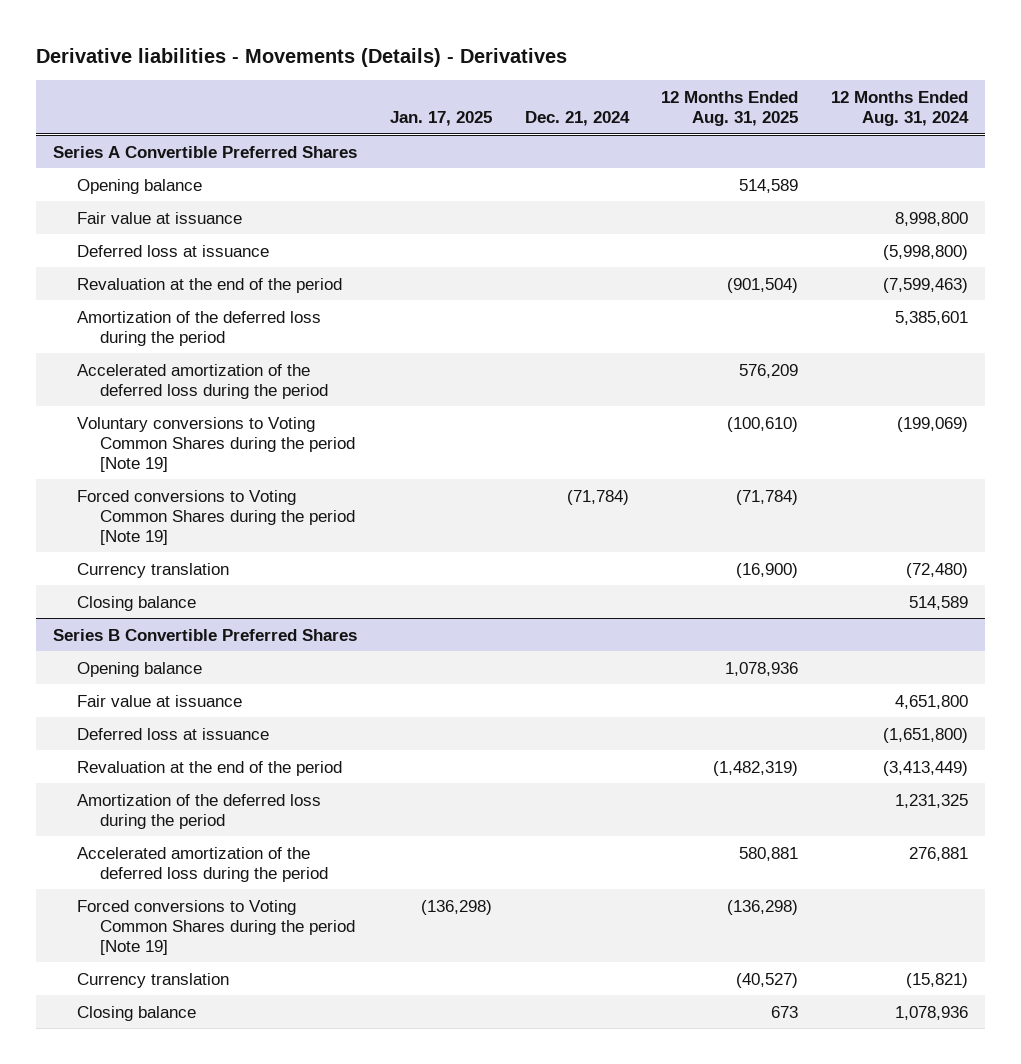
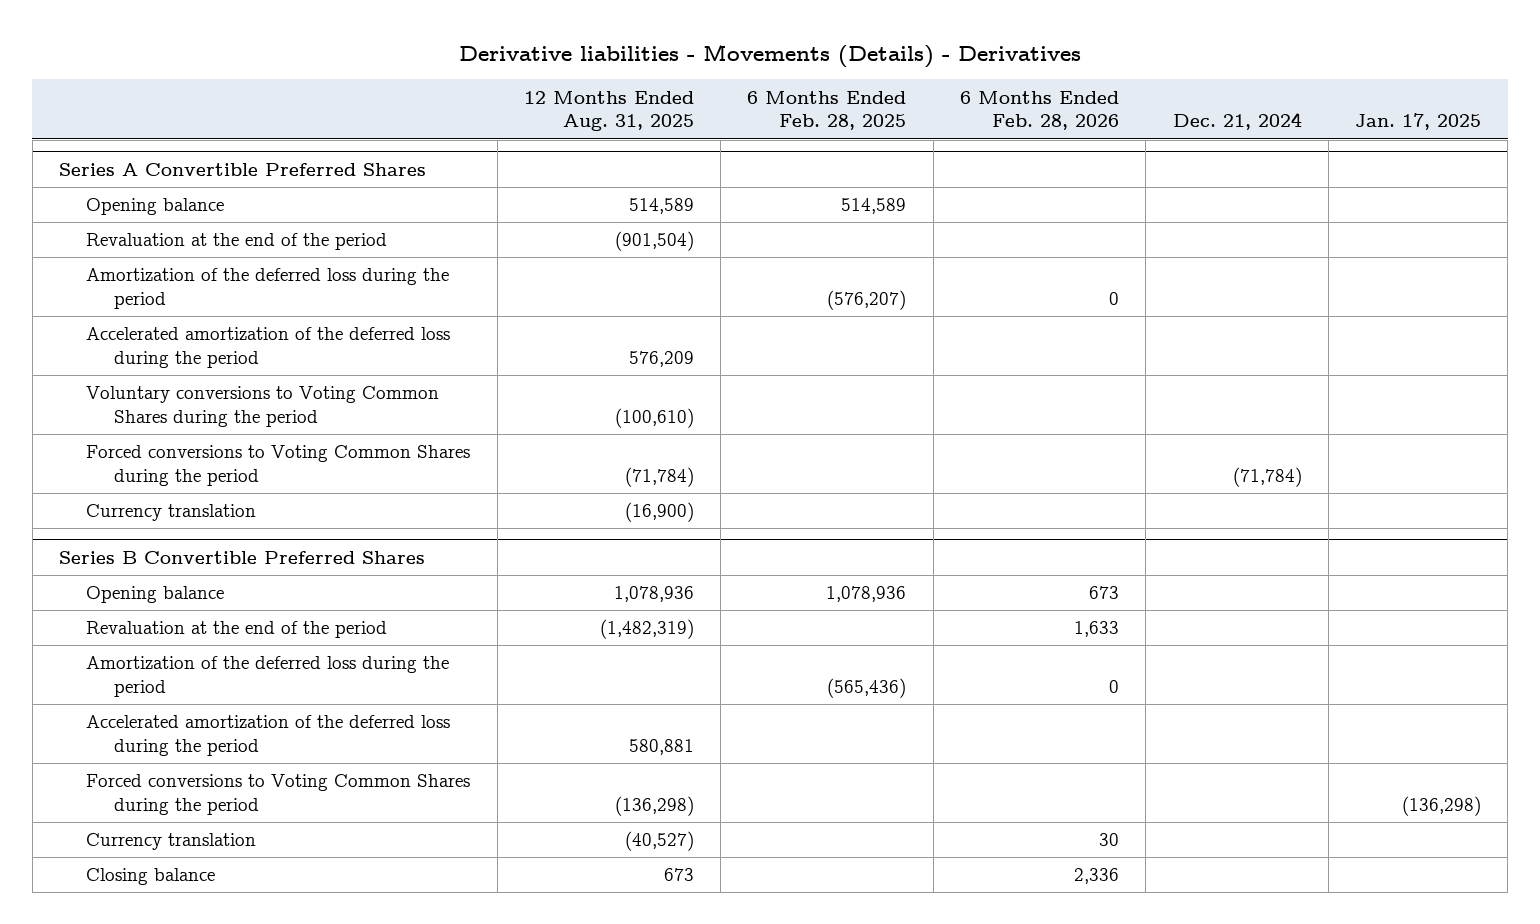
- | Jan. 17, 2025 | Dec. 21, 2024 | 12 Months Ended Aug. 31, 2025 | 12 Months Ended Aug. 31, 2024
+ | 12 Months Ended Aug. 31, 2025 | 6 Months Ended Feb. 28, 2025 | 6 Months Ended Feb. 28, 2026 | Dec. 21, 2024 | Jan. 17, 2025
@ Series A Convertible Preferred Shares
- Fair value at issuance | | | | 8,998,800
- Deferred loss at issuance | | | | (5,998,800)
- Voluntary conversions to Voting Common Shares during the period [Note 19] | | | (100,610) | (199,069)
- Forced conversions to Voting Common Shares during the period [Note 19] | | (71,784) | (71,784) |
+ Voluntary conversions to Voting Common Shares during the period | (100,610) | | | |
+ Forced conversions to Voting Common Shares during the period | (71,784) | | | (71,784) |
- Closing balance | | | | 514,589
@ Series B Convertible Preferred Shares
- Fair value at issuance | | | | 4,651,800
- Deferred loss at issuance | | | | (1,651,800)
- Forced conversions to Voting Common Shares during the period [Note 19] | (136,298) | | (136,298) |
+ Forced conversions to Voting Common Shares during the period | (136,298) | | | | (136,298)

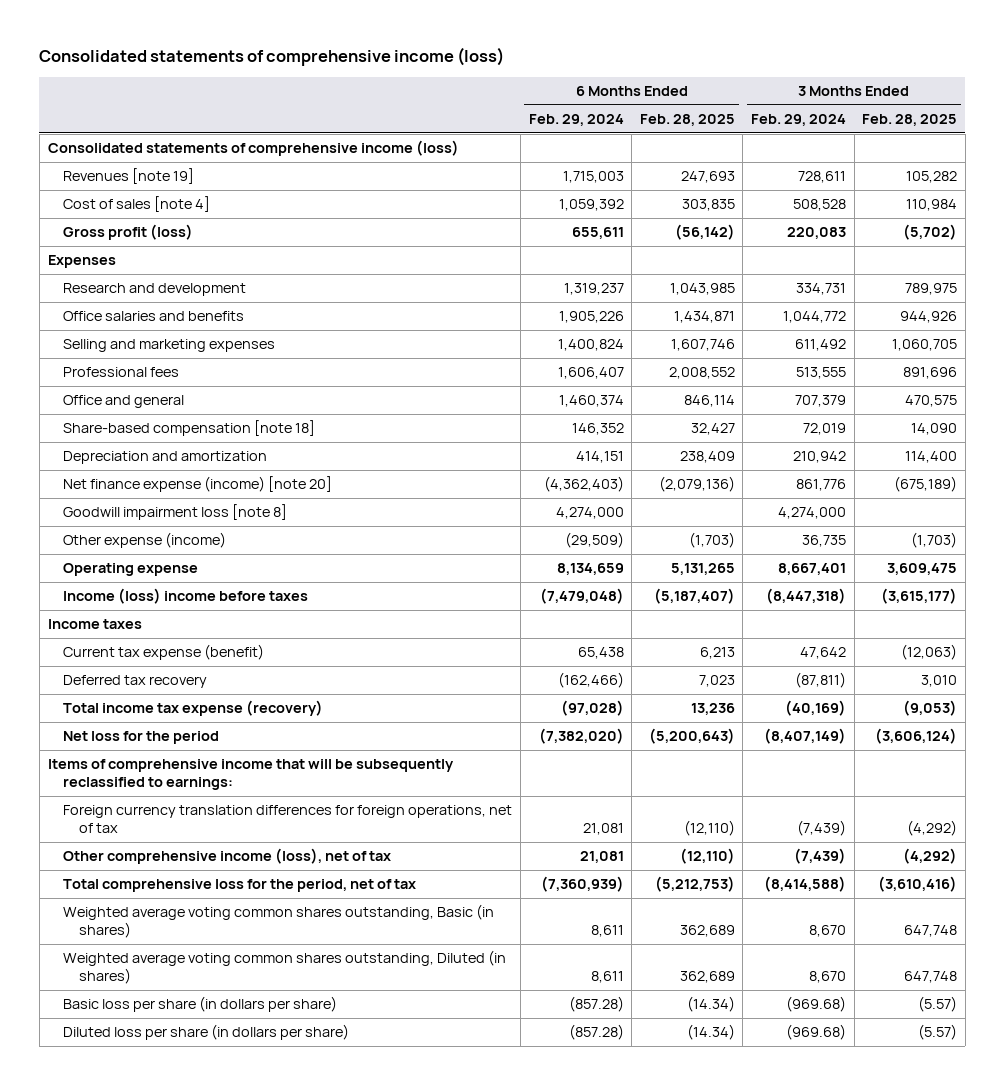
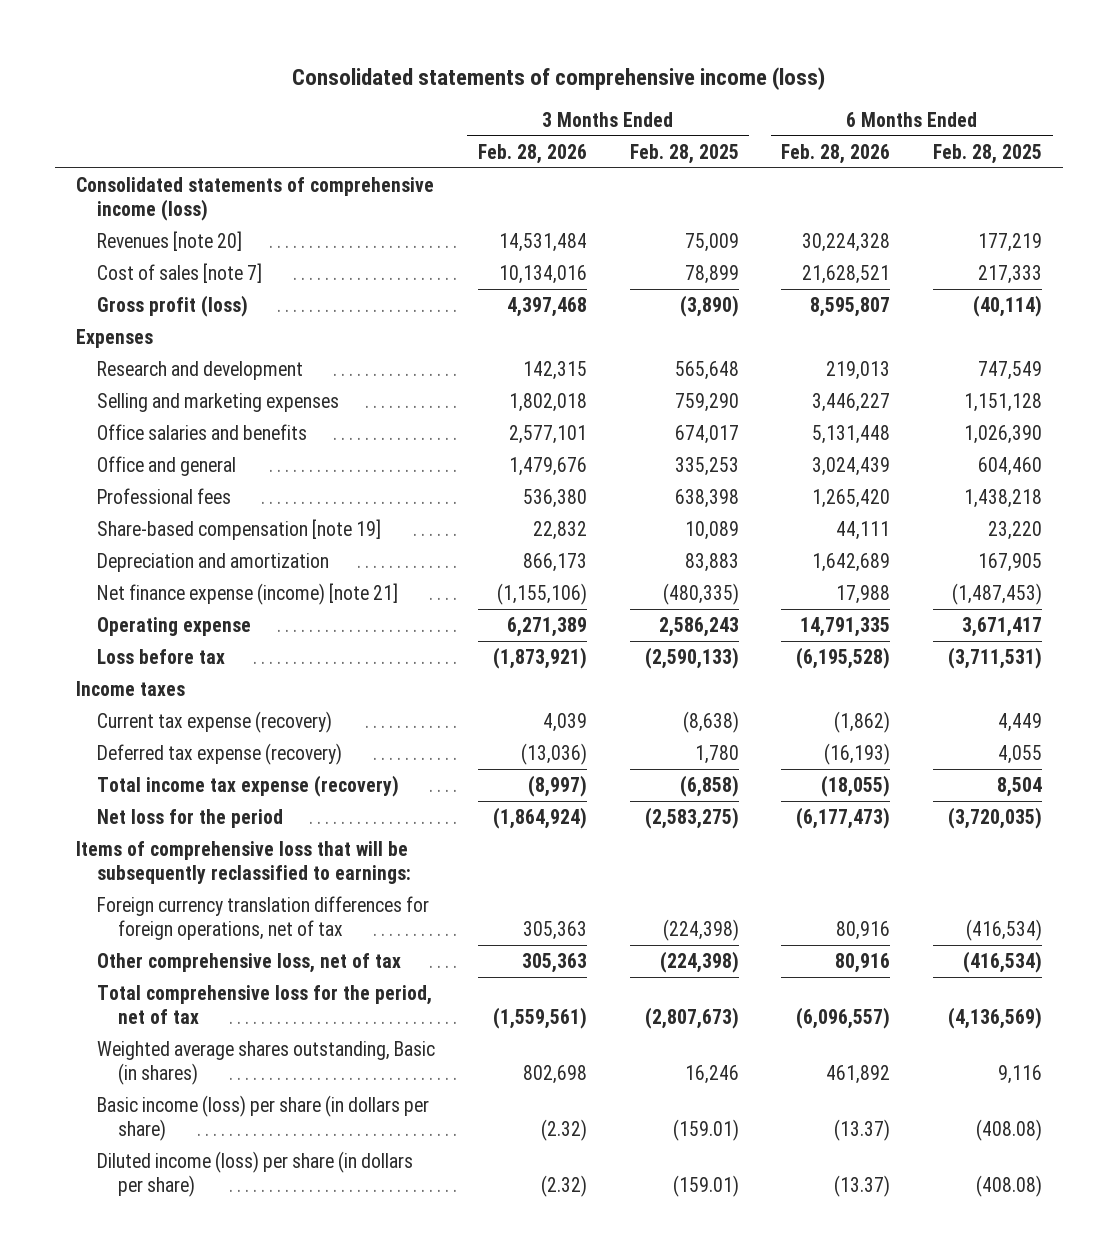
- | 6 Months Ended Feb. 29, 2024 | 6 Months Ended Feb. 28, 2025 | 3 Months Ended Feb. 29, 2024 | 3 Months Ended Feb. 28, 2025
+ | 3 Months Ended Feb. 28, 2026 | 3 Months Ended Feb. 28, 2025 | 6 Months Ended Feb. 28, 2026 | 6 Months Ended Feb. 28, 2025
- Revenues [note 19] | 1,715,003 | 247,693 | 728,611 | 105,282
- Cost of sales [note 4] | 1,059,392 | 303,835 | 508,528 | 110,984
- Gross profit (loss) | 655,611 | (56,142) | 220,083 | (5,702)
+ Revenues [note 20] | 14,531,484 | 75,009 | 30,224,328 | 177,219
+ Cost of sales [note 7] | 10,134,016 | 78,899 | 21,628,521 | 217,333
+ Gross profit (loss) | 4,397,468 | (3,890) | 8,595,807 | (40,114)
- Research and development | 1,319,237 | 1,043,985 | 334,731 | 789,975
- Office salaries and benefits | 1,905,226 | 1,434,871 | 1,044,772 | 944,926
- Selling and marketing expenses | 1,400,824 | 1,607,746 | 611,492 | 1,060,705
- Professional fees | 1,606,407 | 2,008,552 | 513,555 | 891,696
- Office and general | 1,460,374 | 846,114 | 707,379 | 470,575
- Share-based compensation [note 18] | 146,352 | 32,427 | 72,019 | 14,090
- Depreciation and amortization | 414,151 | 238,409 | 210,942 | 114,400
- Net finance expense (income) [note 20] | (4,362,403) | (2,079,136) | 861,776 | (675,189)
- Goodwill impairment loss [note 8] | 4,274,000 | | 4,274,000 |
- Other expense (income) | (29,509) | (1,703) | 36,735 | (1,703)
- Operating expense | 8,134,659 | 5,131,265 | 8,667,401 | 3,609,475
- Income (loss) income before taxes | (7,479,048) | (5,187,407) | (8,447,318) | (3,615,177)
+ Research and development | 142,315 | 565,648 | 219,013 | 747,549
+ Selling and marketing expenses | 1,802,018 | 759,290 | 3,446,227 | 1,151,128
+ Office salaries and benefits | 2,577,101 | 674,017 | 5,131,448 | 1,026,390
+ Office and general | 1,479,676 | 335,253 | 3,024,439 | 604,460
+ Professional fees | 536,380 | 638,398 | 1,265,420 | 1,438,218
+ Share-based compensation [note 19] | 22,832 | 10,089 | 44,111 | 23,220
+ Depreciation and amortization | 866,173 | 83,883 | 1,642,689 | 167,905
+ Net finance expense (income) [note 21] | (1,155,106) | (480,335) | 17,988 | (1,487,453)
+ Operating expense | 6,271,389 | 2,586,243 | 14,791,335 | 3,671,417
+ Loss before tax | (1,873,921) | (2,590,133) | (6,195,528) | (3,711,531)
- Current tax expense (benefit) | 65,438 | 6,213 | 47,642 | (12,063)
- Deferred tax recovery | (162,466) | 7,023 | (87,811) | 3,010
- Total income tax expense (recovery) | (97,028) | 13,236 | (40,169) | (9,053)
- Net loss for the period | (7,382,020) | (5,200,643) | (8,407,149) | (3,606,124)
- Items of comprehensive income that will be subsequently reclassified to earnings:
- Foreign currency translation differences for foreign operations, net of tax | 21,081 | (12,110) | (7,439) | (4,292)
- Other comprehensive income (loss), net of tax | 21,081 | (12,110) | (7,439) | (4,292)
- Total comprehensive loss for the period, net of tax | (7,360,939) | (5,212,753) | (8,414,588) | (3,610,416)
- Weighted average voting common shares outstanding, Basic (in shares) | 8,611 | 362,689 | 8,670 | 647,748
- Weighted average voting common shares outstanding, Diluted (in shares) | 8,611 | 362,689 | 8,670 | 647,748
- Basic loss per share (in dollars per share) | (857.28) | (14.34) | (969.68) | (5.57)
- Diluted loss per share (in dollars per share) | (857.28) | (14.34) | (969.68) | (5.57)
+ Current tax expense (recovery) | 4,039 | (8,638) | (1,862) | 4,449
+ Deferred tax expense (recovery) | (13,036) | 1,780 | (16,193) | 4,055
+ Total income tax expense (recovery) | (8,997) | (6,858) | (18,055) | 8,504
+ Net loss for the period | (1,864,924) | (2,583,275) | (6,177,473) | (3,720,035)
+ Items of comprehensive loss that will be subsequently reclassified to earnings:
+ Foreign currency translation differences for foreign operations, net of tax | 305,363 | (224,398) | 80,916 | (416,534)
+ Other comprehensive loss, net of tax | 305,363 | (224,398) | 80,916 | (416,534)
+ Total comprehensive loss for the period, net of tax | (1,559,561) | (2,807,673) | (6,096,557) | (4,136,569)
+ Weighted average shares outstanding, Basic (in shares) | 802,698 | 16,246 | 461,892 | 9,116
+ Basic income (loss) per share (in dollars per share) | (2.32) | (159.01) | (13.37) | (408.08)
+ Diluted income (loss) per share (in dollars per share) | (2.32) | (159.01) | (13.37) | (408.08)

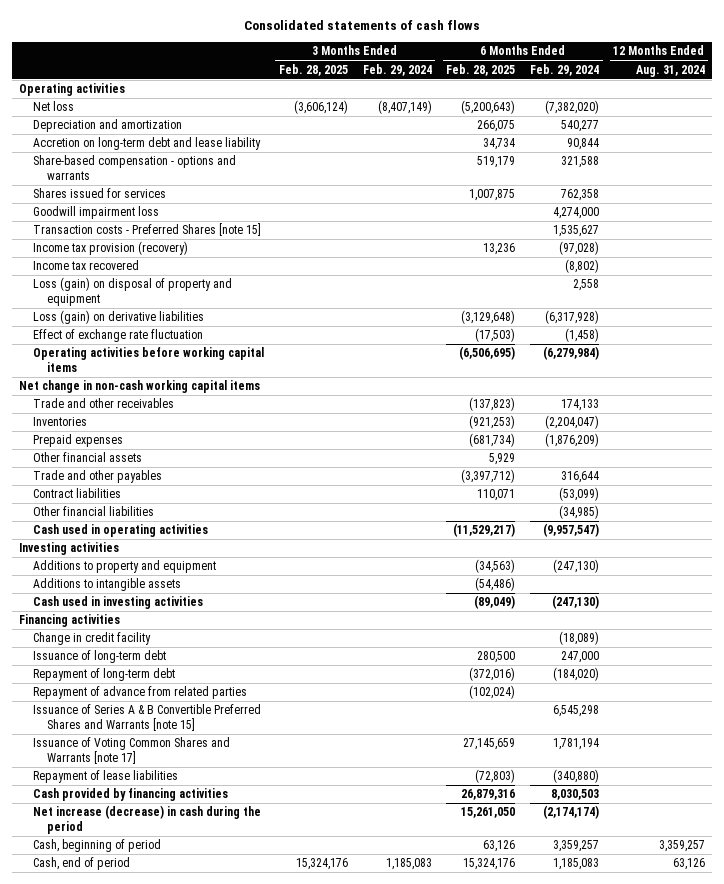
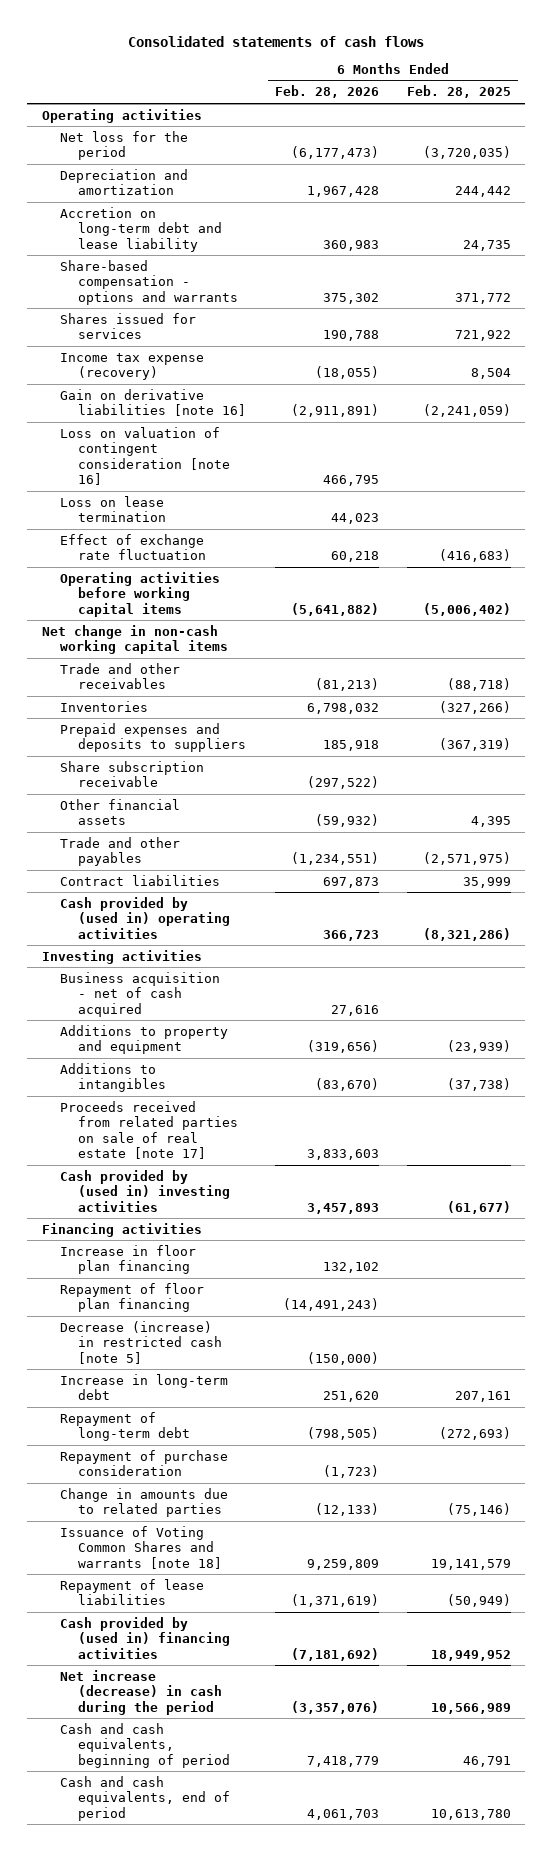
- | 3 Months Ended Feb. 28, 2025 | 3 Months Ended Feb. 29, 2024 | 6 Months Ended Feb. 28, 2025 | 6 Months Ended Feb. 29, 2024 | 12 Months Ended Aug. 31, 2024
+ | 6 Months Ended Feb. 28, 2026 | 6 Months Ended Feb. 28, 2025
- Net loss | (3,606,124) | (8,407,149) | (5,200,643) | (7,382,020) |
- Depreciation and amortization | | | 266,075 | 540,277 |
- Accretion on long-term debt and lease liability | | | 34,734 | 90,844 |
- Share-based compensation - options and warrants | | | 519,179 | 321,588 |
- Shares issued for services | | | 1,007,875 | 762,358 |
- Goodwill impairment loss | | | | 4,274,000 |
- Transaction costs - Preferred Shares [note 15] | | | | 1,535,627 |
- Income tax provision (recovery) | | | 13,236 | (97,028) |
- Income tax recovered | | | | (8,802) |
- Loss (gain) on disposal of property and equipment | | | | 2,558 |
- Loss (gain) on derivative liabilities | | | (3,129,648) | (6,317,928) |
- Effect of exchange rate fluctuation | | | (17,503) | (1,458) |
- Operating activities before working capital items | | | (6,506,695) | (6,279,984) |
+ Net loss for the period | (6,177,473) | (3,720,035)
+ Depreciation and amortization | 1,967,428 | 244,442
+ Accretion on long-term debt and lease liability | 360,983 | 24,735
+ Share-based compensation - options and warrants | 375,302 | 371,772
+ Shares issued for services | 190,788 | 721,922
+ Income tax expense (recovery) | (18,055) | 8,504
+ Gain on derivative liabilities [note 16] | (2,911,891) | (2,241,059)
+ Loss on valuation of contingent consideration [note 16] | 466,795 |
+ Loss on lease termination | 44,023 |
+ Effect of exchange rate fluctuation | 60,218 | (416,683)
+ Operating activities before working capital items | (5,641,882) | (5,006,402)
- Trade and other receivables | | | (137,823) | 174,133 |
- Inventories | | | (921,253) | (2,204,047) |
- Prepaid expenses | | | (681,734) | (1,876,209) |
- Other financial assets | | | 5,929 | |
- Trade and other payables | | | (3,397,712) | 316,644 |
- Contract liabilities | | | 110,071 | (53,099) |
- Other financial liabilities | | | | (34,985) |
- Cash used in operating activities | | | (11,529,217) | (9,957,547) |
+ Trade and other receivables | (81,213) | (88,718)
+ Inventories | 6,798,032 | (327,266)
+ Prepaid expenses and deposits to suppliers | 185,918 | (367,319)
+ Share subscription receivable | (297,522) |
+ Other financial assets | (59,932) | 4,395
+ Trade and other payables | (1,234,551) | (2,571,975)
+ Contract liabilities | 697,873 | 35,999
+ Cash provided by (used in) operating activities | 366,723 | (8,321,286)
- Additions to property and equipment | | | (34,563) | (247,130) |
- Additions to intangible assets | | | (54,486) | |
- Cash used in investing activities | | | (89,049) | (247,130) |
+ Business acquisition - net of cash acquired | 27,616 |
+ Additions to property and equipment | (319,656) | (23,939)
+ Additions to intangibles | (83,670) | (37,738)
+ Proceeds received from related parties on sale of real estate [note 17] | 3,833,603 |
+ Cash provided by (used in) investing activities | 3,457,893 | (61,677)
- Change in credit facility | | | | (18,089) |
- Issuance of long-term debt | | | 280,500 | 247,000 |
- Repayment of long-term debt | | | (372,016) | (184,020) |
- Repayment of advance from related parties | | | (102,024) | |
- Issuance of Series A & B Convertible Preferred Shares and Warrants [note 15] | | | | 6,545,298 |
- Issuance of Voting Common Shares and Warrants [note 17] | | | 27,145,659 | 1,781,194 |
- Repayment of lease liabilities | | | (72,803) | (340,880) |
- Cash provided by financing activities | | | 26,879,316 | 8,030,503 |
- Net increase (decrease) in cash during the period | | | 15,261,050 | (2,174,174) |
- Cash, beginning of period | | | 63,126 | 3,359,257 | 3,359,257
- Cash, end of period | 15,324,176 | 1,185,083 | 15,324,176 | 1,185,083 | 63,126
+ Increase in floor plan financing | 132,102 |
+ Repayment of floor plan financing | (14,491,243) |
+ Decrease (increase) in restricted cash [note 5] | (150,000) |
+ Increase in long-term debt | 251,620 | 207,161
+ Repayment of long-term debt | (798,505) | (272,693)
+ Repayment of purchase consideration | (1,723) |
+ Change in amounts due to related parties | (12,133) | (75,146)
+ Issuance of Voting Common Shares and warrants [note 18] | 9,259,809 | 19,141,579
+ Repayment of lease liabilities | (1,371,619) | (50,949)
+ Cash provided by (used in) financing activities | (7,181,692) | 18,949,952
+ Net increase (decrease) in cash during the period | (3,357,076) | 10,566,989
+ Cash and cash equivalents, beginning of period | 7,418,779 | 46,791
+ Cash and cash equivalents, end of period | 4,061,703 | 10,613,780

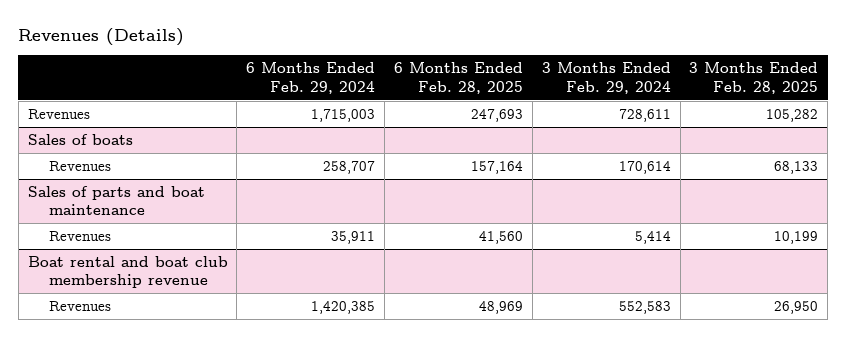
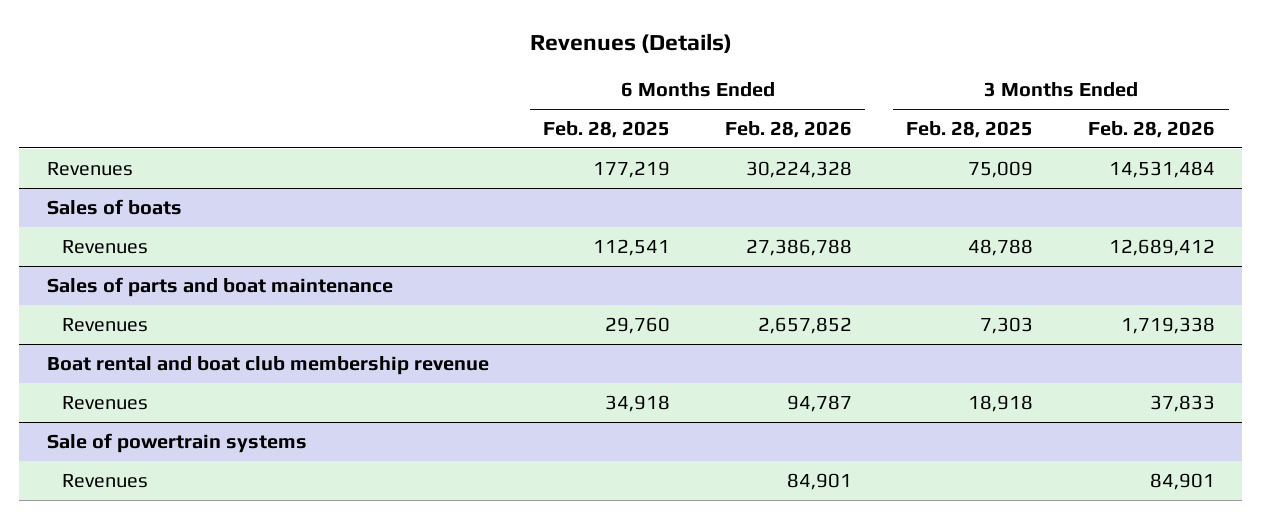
- | 6 Months Ended Feb. 29, 2024 | 6 Months Ended Feb. 28, 2025 | 3 Months Ended Feb. 29, 2024 | 3 Months Ended Feb. 28, 2025
+ | 6 Months Ended Feb. 28, 2025 | 6 Months Ended Feb. 28, 2026 | 3 Months Ended Feb. 28, 2025 | 3 Months Ended Feb. 28, 2026
- Revenues | 1,715,003 | 247,693 | 728,611 | 105,282
+ Revenues | 177,219 | 30,224,328 | 75,009 | 14,531,484
@ Sales of boats
- Revenues | 258,707 | 157,164 | 170,614 | 68,133
+ Revenues | 112,541 | 27,386,788 | 48,788 | 12,689,412
@ Sales of parts and boat maintenance
- Revenues | 35,911 | 41,560 | 5,414 | 10,199
+ Revenues | 29,760 | 2,657,852 | 7,303 | 1,719,338
@ Boat rental and boat club membership revenue
- Revenues | 1,420,385 | 48,969 | 552,583 | 26,950
+ Revenues | 34,918 | 94,787 | 18,918 | 37,833
+ Sale of powertrain systems
+ Revenues | | 84,901 | | 84,901

